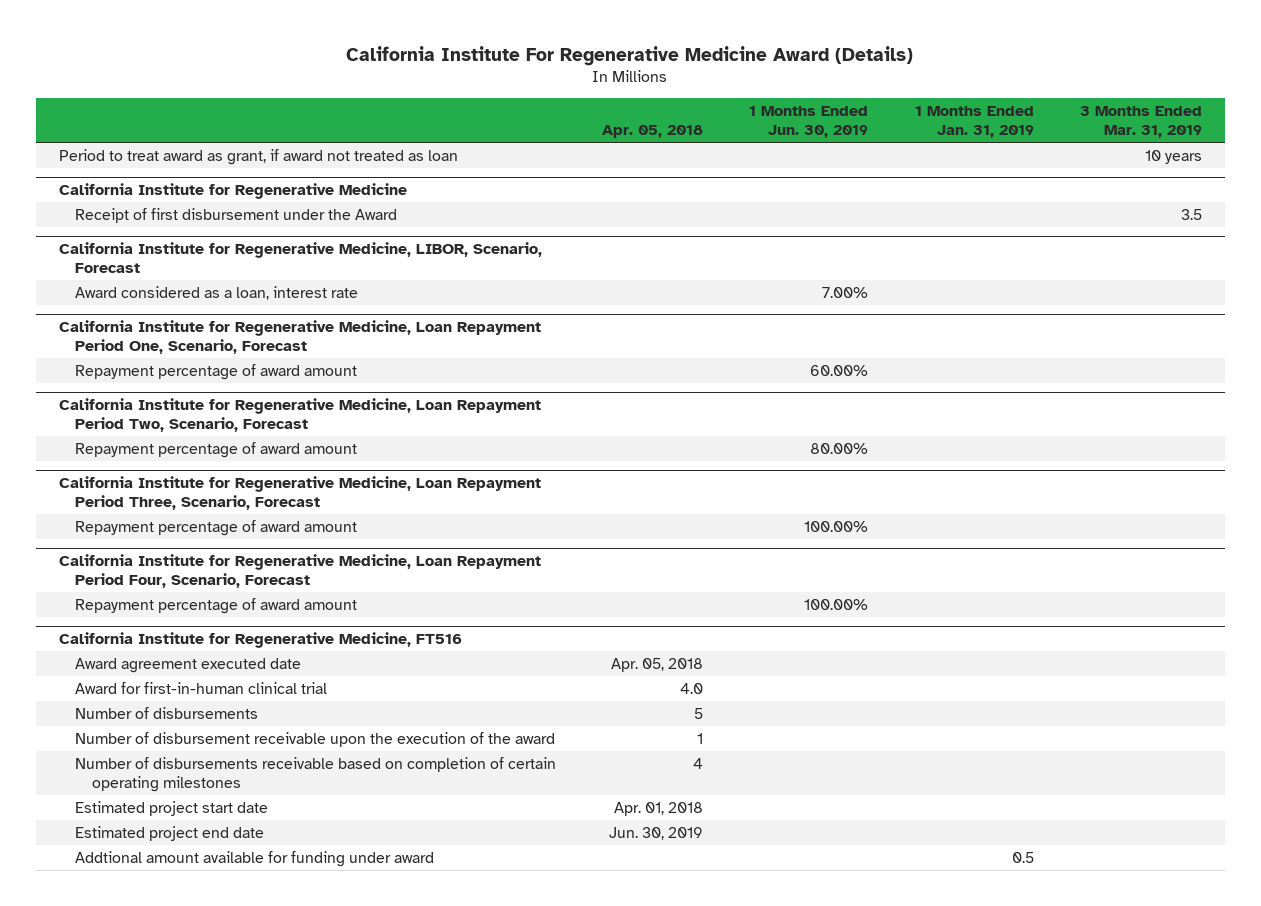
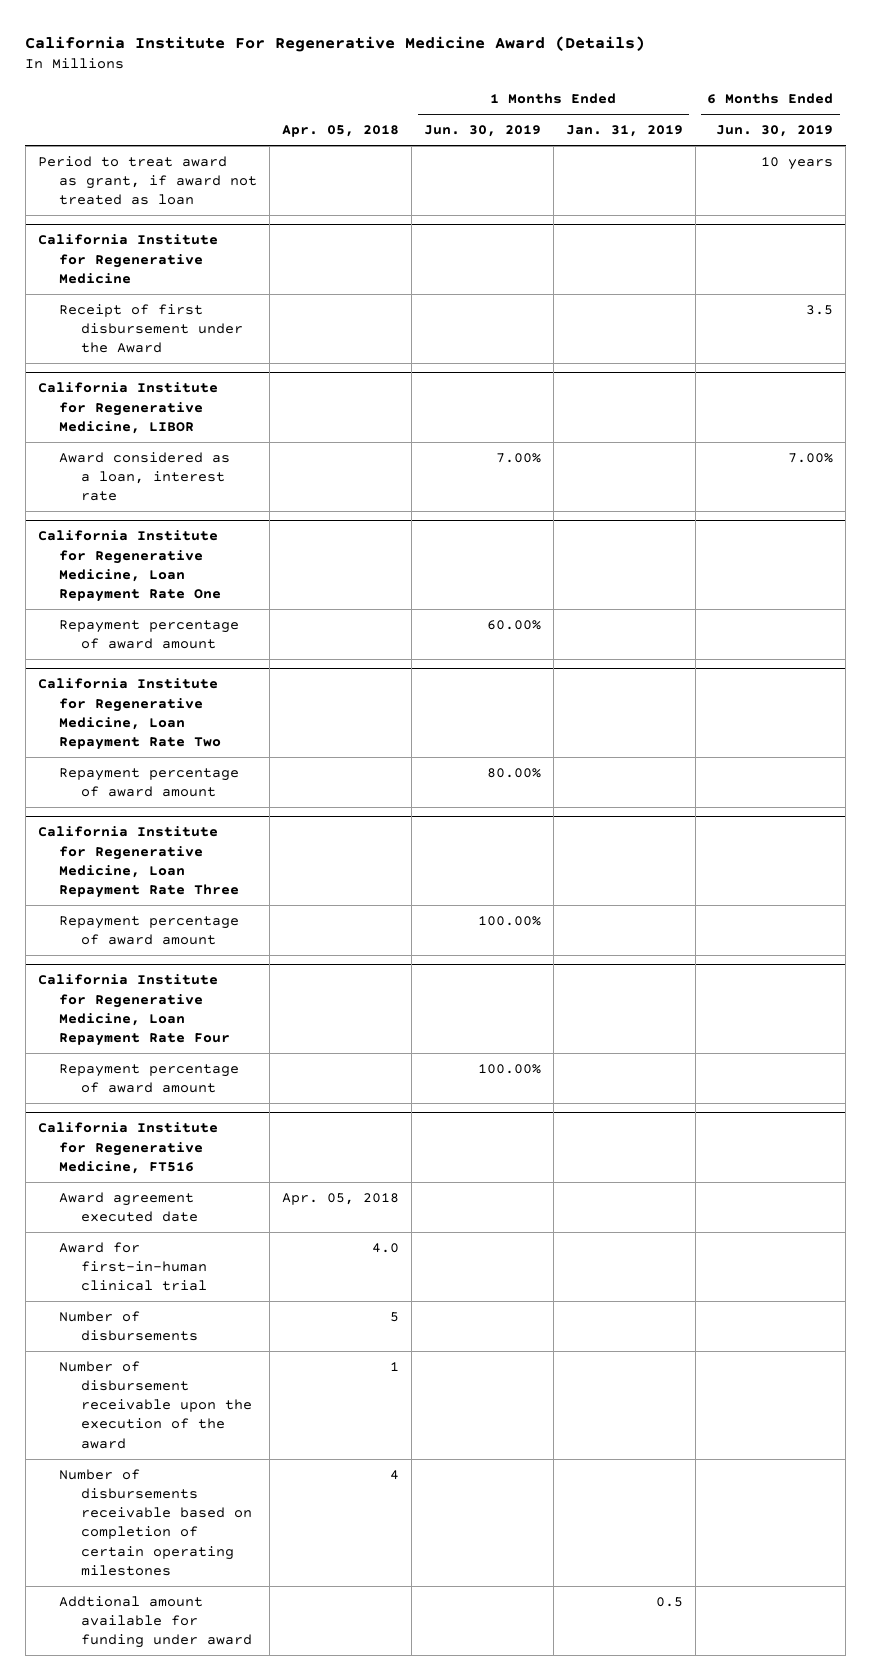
- | Apr. 05, 2018 | 1 Months Ended Jun. 30, 2019 | 1 Months Ended Jan. 31, 2019 | 3 Months Ended Mar. 31, 2019
+ | Apr. 05, 2018 | 1 Months Ended Jun. 30, 2019 | 1 Months Ended Jan. 31, 2019 | 6 Months Ended Jun. 30, 2019
- California Institute for Regenerative Medicine, LIBOR, Scenario, Forecast
+ California Institute for Regenerative Medicine, LIBOR
- California Institute for Regenerative Medicine, Loan Repayment Period One, Scenario, Forecast
+ California Institute for Regenerative Medicine, Loan Repayment Rate One
- California Institute for Regenerative Medicine, Loan Repayment Period Two, Scenario, Forecast
+ California Institute for Regenerative Medicine, Loan Repayment Rate Two
- California Institute for Regenerative Medicine, Loan Repayment Period Three, Scenario, Forecast
+ California Institute for Regenerative Medicine, Loan Repayment Rate Three
- California Institute for Regenerative Medicine, Loan Repayment Period Four, Scenario, Forecast
+ California Institute for Regenerative Medicine, Loan Repayment Rate Four
@ California Institute for Regenerative Medicine, FT516
- Estimated project start date | Apr. 01, 2018 | | |
- Estimated project end date | Jun. 30, 2019 | | |

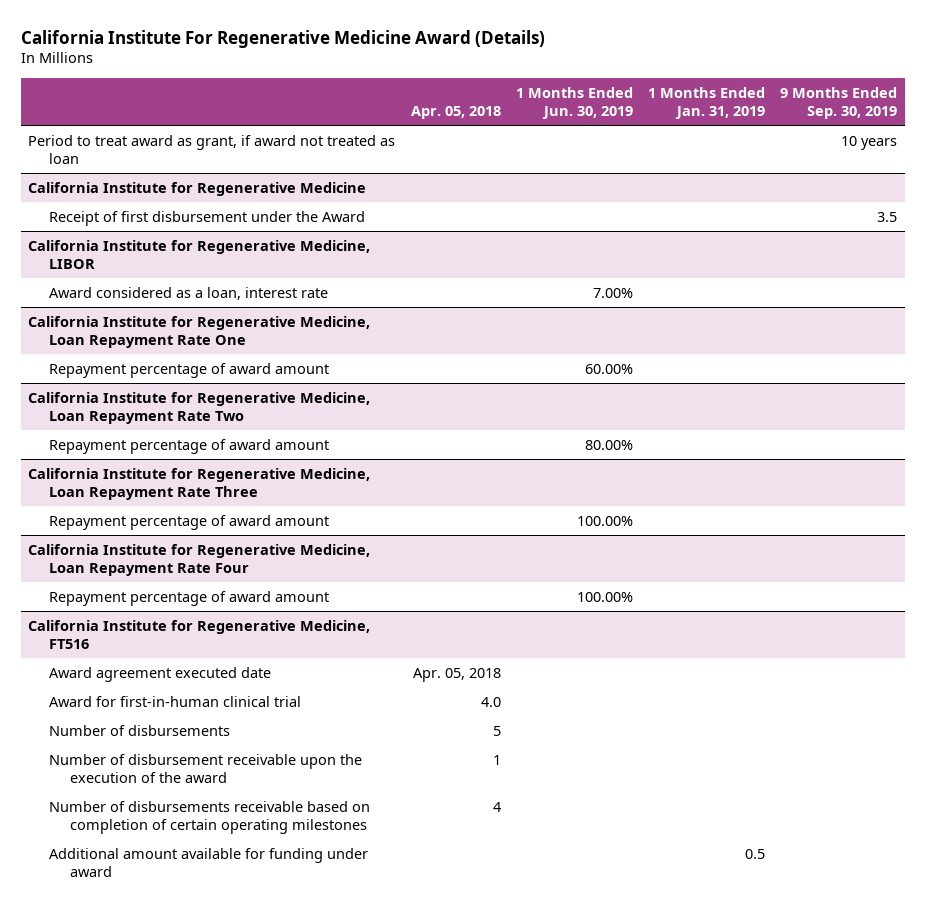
- | Apr. 05, 2018 | 1 Months Ended Jun. 30, 2019 | 1 Months Ended Jan. 31, 2019 | 6 Months Ended Jun. 30, 2019
+ | Apr. 05, 2018 | 1 Months Ended Jun. 30, 2019 | 1 Months Ended Jan. 31, 2019 | 9 Months Ended Sep. 30, 2019
@ California Institute for Regenerative Medicine, FT516
- Addtional amount available for funding under award | | | 0.5 |
+ Additional amount available for funding under award | | | 0.5 |

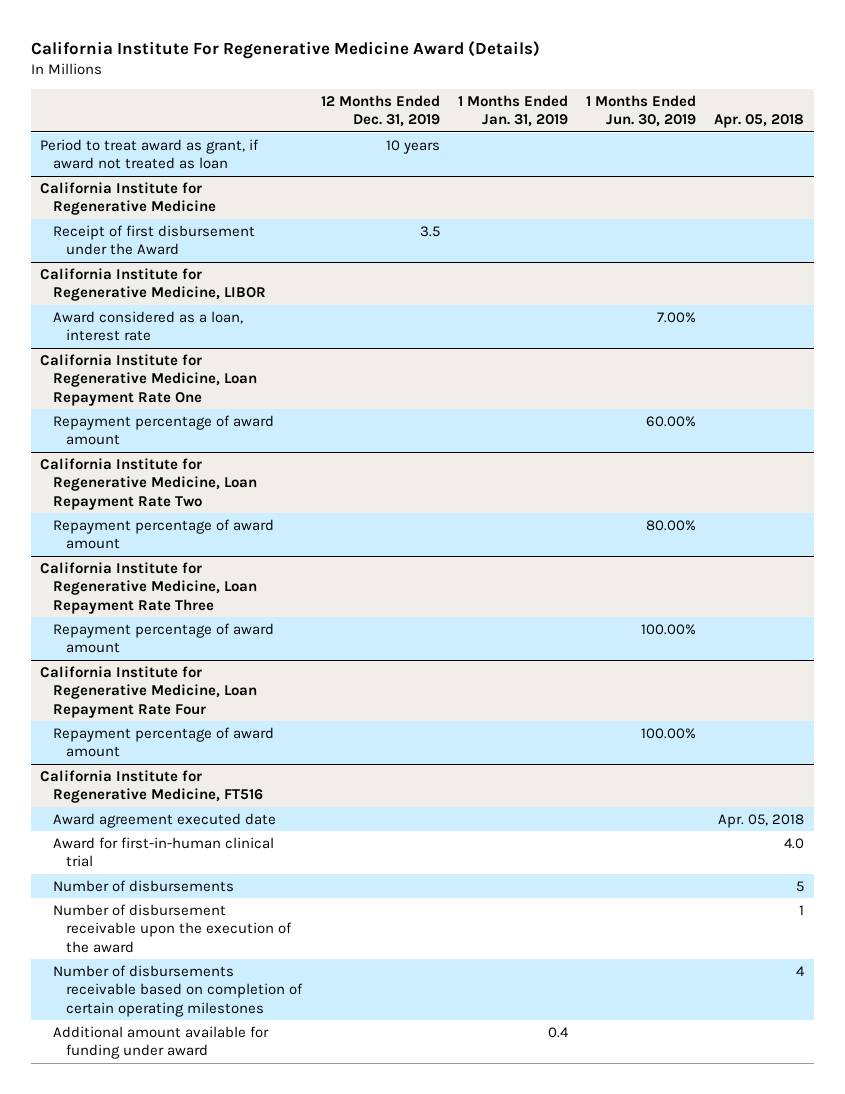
- | Apr. 05, 2018 | 1 Months Ended Jun. 30, 2019 | 1 Months Ended Jan. 31, 2019 | 9 Months Ended Sep. 30, 2019
+ | 12 Months Ended Dec. 31, 2019 | 1 Months Ended Jan. 31, 2019 | 1 Months Ended Jun. 30, 2019 | Apr. 05, 2018
@ California Institute for Regenerative Medicine, FT516
- Additional amount available for funding under award | | | 0.5 |
+ Additional amount available for funding under award | | 0.4 | |

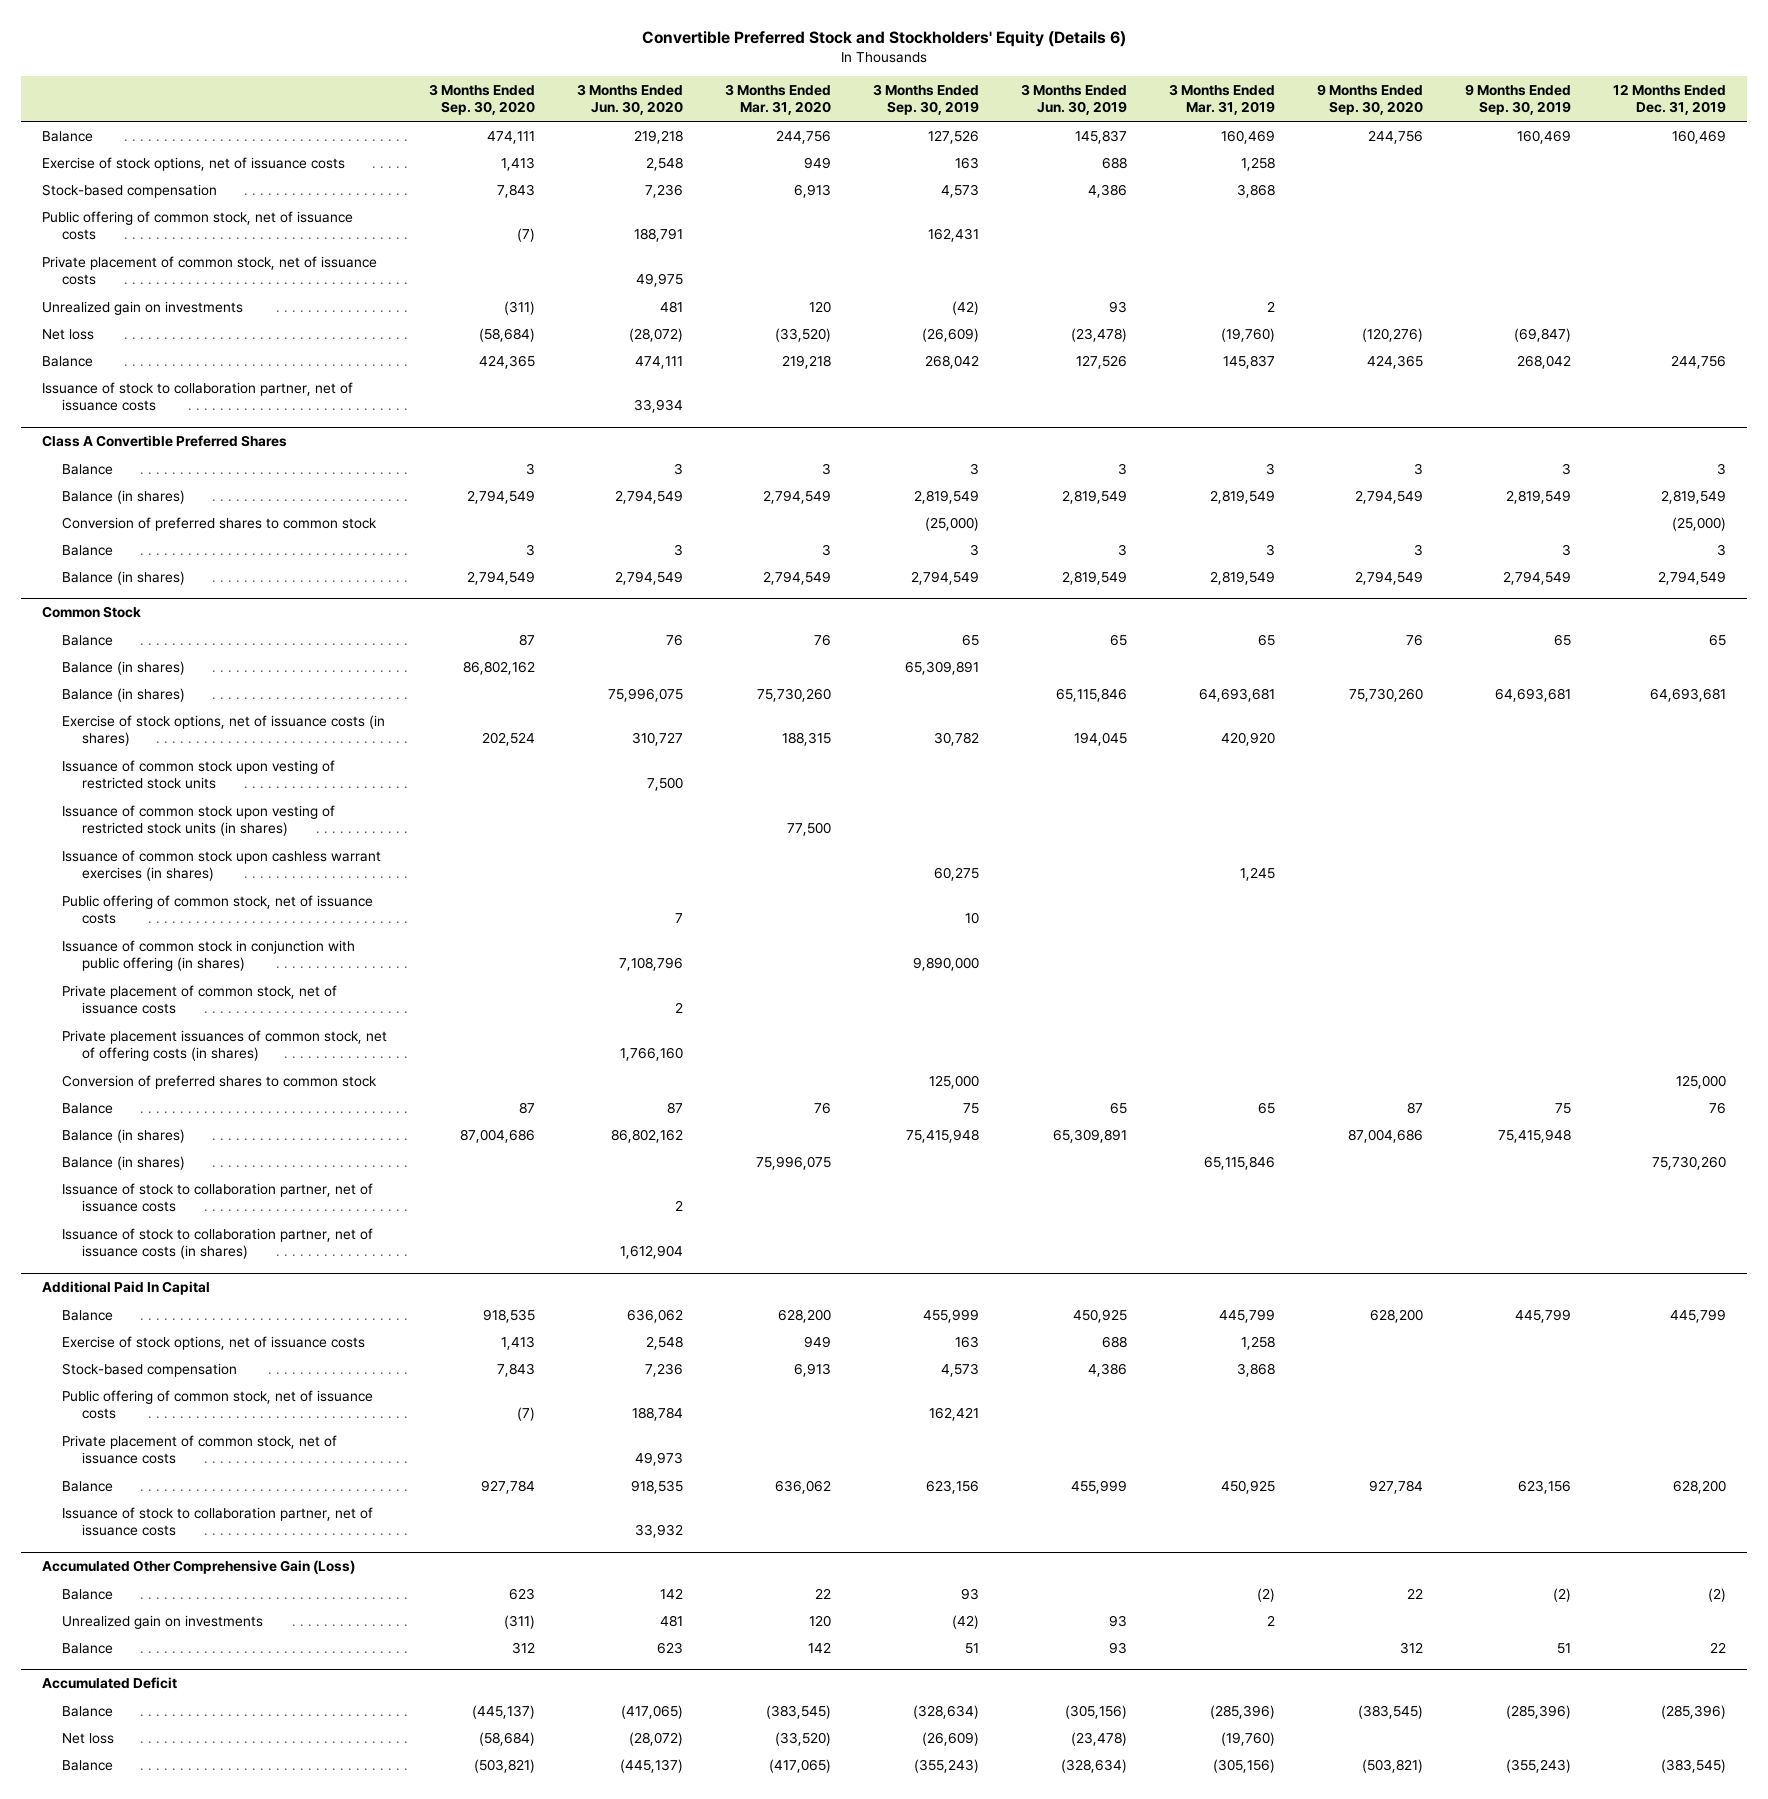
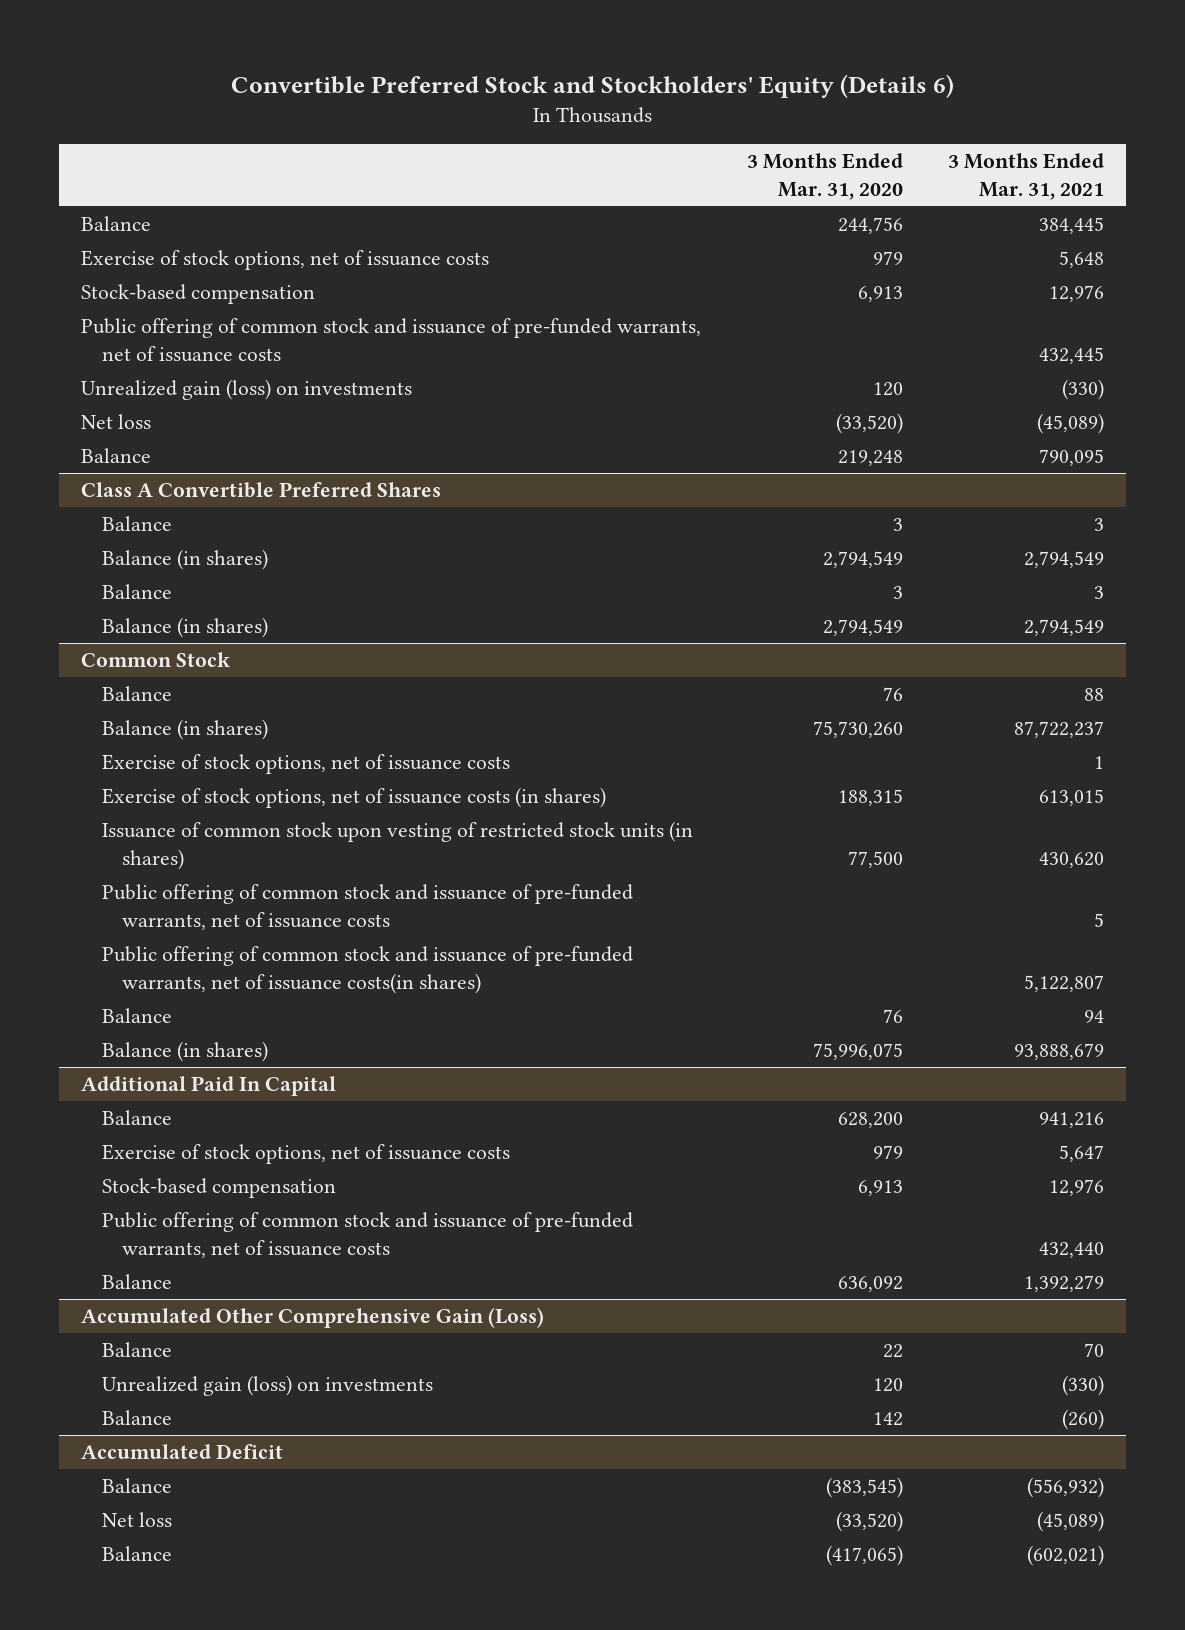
- | 3 Months Ended Sep. 30, 2020 | 3 Months Ended Jun. 30, 2020 | 3 Months Ended Mar. 31, 2020 | 3 Months Ended Sep. 30, 2019 | 3 Months Ended Jun. 30, 2019 | 3 Months Ended Mar. 31, 2019 | 9 Months Ended Sep. 30, 2020 | 9 Months Ended Sep. 30, 2019 | 12 Months Ended Dec. 31, 2019
+ | 3 Months Ended Mar. 31, 2020 | 3 Months Ended Mar. 31, 2021
- Exercise of stock options, net of issuance costs | 1,413 | 2,548 | 949 | 163 | 688 | 1,258 | | |
+ Exercise of stock options, net of issuance costs | 979 | 5,648
- Public offering of common stock, net of issuance costs | (7) | 188,791 | | 162,431 | | | | |
- Private placement of common stock, net of issuance costs | | 49,975 | | | | | | |
- Unrealized gain on investments | (311) | 481 | 120 | (42) | 93 | 2 | | |
+ Public offering of common stock and issuance of pre-funded warrants, net of issuance costs | | 432,445
+ Unrealized gain (loss) on investments | 120 | (330)
- Balance | 424,365 | 474,111 | 219,218 | 268,042 | 127,526 | 145,837 | 424,365 | 268,042 | 244,756
- Issuance of stock to collaboration partner, net of issuance costs | | 33,934 | | | | | | |
+ Balance | 219,248 | 790,095
@ Class A Convertible Preferred Shares
- Conversion of preferred shares to common stock | | | | (25,000) | | | | | (25,000)
@ Common Stock
- Balance (in shares) | 86,802,162 | | | 65,309,891 | | | | |
+ Exercise of stock options, net of issuance costs | | 1
- Issuance of common stock upon vesting of restricted stock units | | 7,500 | | | | | | |
- Issuance of common stock upon cashless warrant exercises (in shares) | | | | 60,275 | | 1,245 | | |
- Public offering of common stock, net of issuance costs | | 7 | | 10 | | | | |
- Issuance of common stock in conjunction with public offering (in shares) | | 7,108,796 | | 9,890,000 | | | | |
- Private placement of common stock, net of issuance costs | | 2 | | | | | | |
- Private placement issuances of common stock, net of offering costs (in shares) | | 1,766,160 | | | | | | |
- Conversion of preferred shares to common stock | | | | 125,000 | | | | | 125,000
+ Public offering of common stock and issuance of pre-funded warrants, net of issuance costs | | 5
+ Public offering of common stock and issuance of pre-funded warrants, net of issuance costs(in shares) | | 5,122,807
- Balance (in shares) | 87,004,686 | 86,802,162 | | 75,415,948 | 65,309,891 | | 87,004,686 | 75,415,948 |
- Issuance of stock to collaboration partner, net of issuance costs | | 2 | | | | | | |
- Issuance of stock to collaboration partner, net of issuance costs (in shares) | | 1,612,904 | | | | | | |
@ Additional Paid In Capital
- Exercise of stock options, net of issuance costs | 1,413 | 2,548 | 949 | 163 | 688 | 1,258 | | |
+ Exercise of stock options, net of issuance costs | 979 | 5,647
- Public offering of common stock, net of issuance costs | (7) | 188,784 | | 162,421 | | | | |
- Private placement of common stock, net of issuance costs | | 49,973 | | | | | | |
- Balance | 927,784 | 918,535 | 636,062 | 623,156 | 455,999 | 450,925 | 927,784 | 623,156 | 628,200
- Issuance of stock to collaboration partner, net of issuance costs | | 33,932 | | | | | | |
+ Public offering of common stock and issuance of pre-funded warrants, net of issuance costs | | 432,440
+ Balance | 636,092 | 1,392,279
@ Accumulated Other Comprehensive Gain (Loss)
- Unrealized gain on investments | (311) | 481 | 120 | (42) | 93 | 2 | | |
+ Unrealized gain (loss) on investments | 120 | (330)

